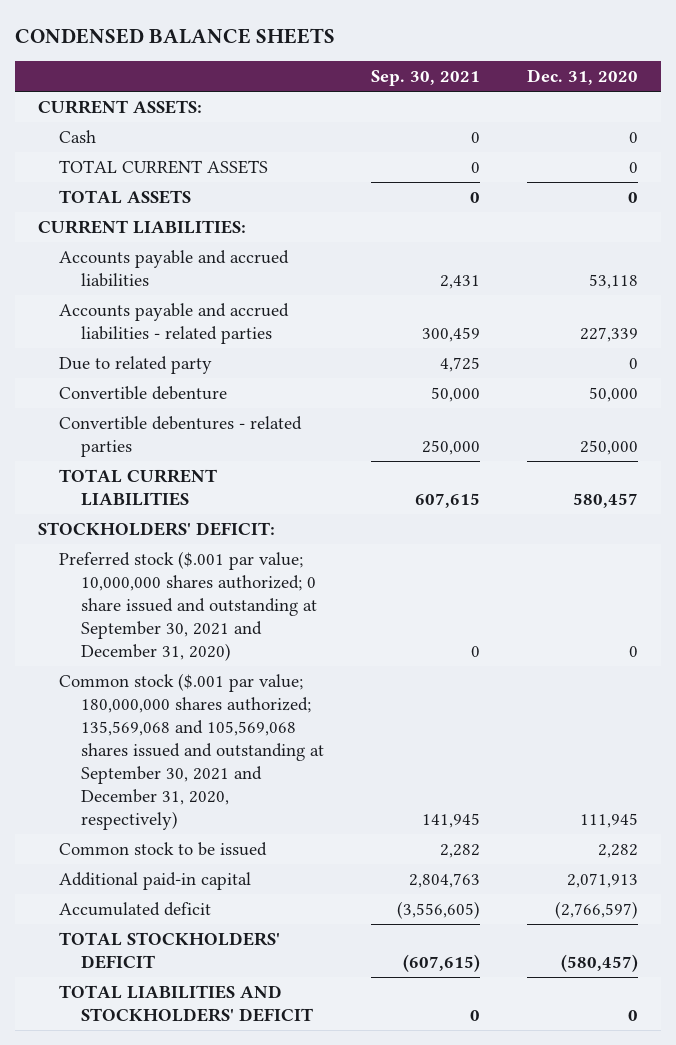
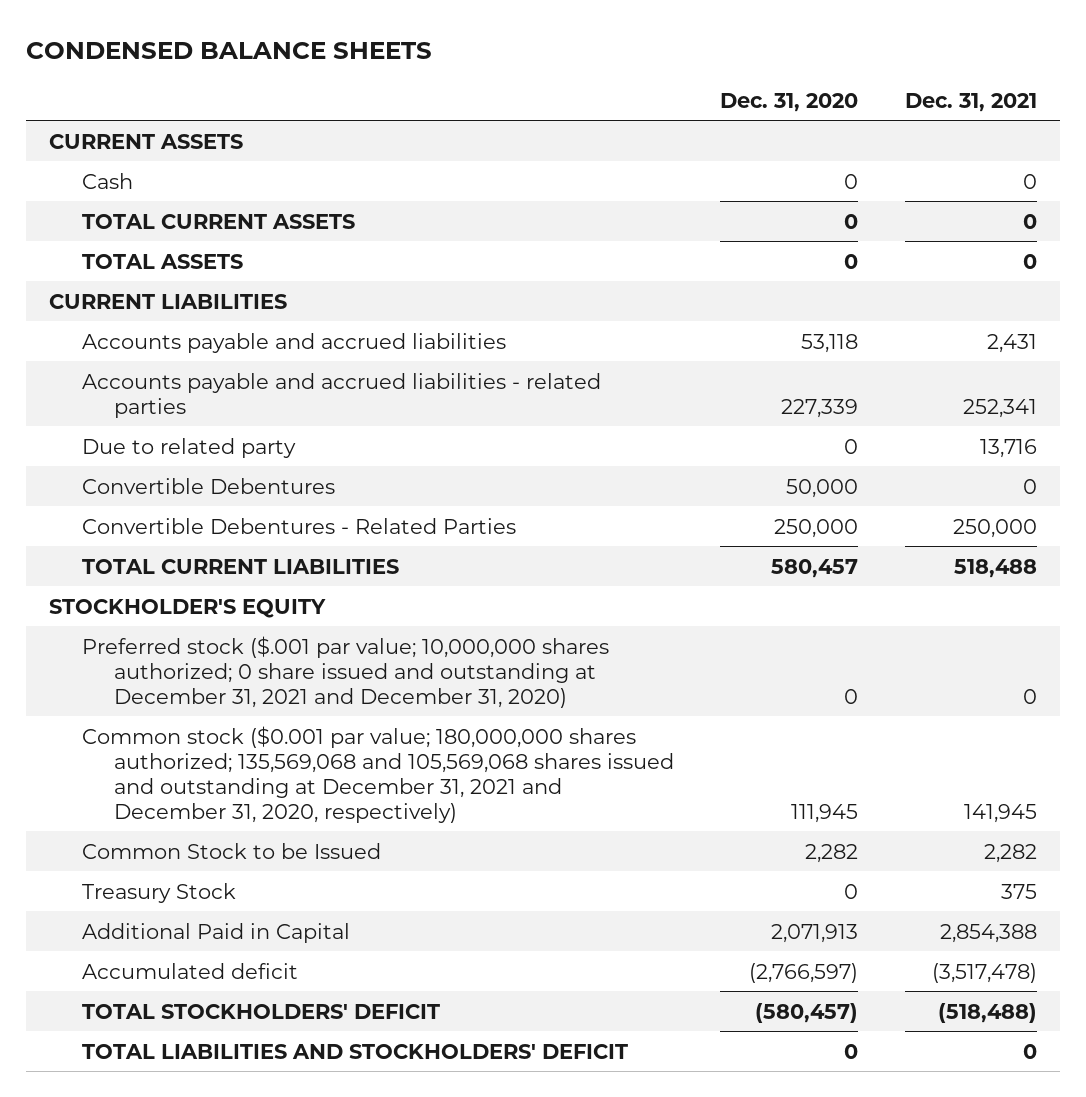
- | Sep. 30, 2021 | Dec. 31, 2020
+ | Dec. 31, 2020 | Dec. 31, 2021
- CURRENT ASSETS:
+ CURRENT ASSETS
- CURRENT LIABILITIES:
+ CURRENT LIABILITIES
- Convertible debenture | 50,000 | 50,000
- Convertible debentures - related parties | 250,000 | 250,000
+ Convertible Debentures | 50,000 | 0
+ Convertible Debentures - Related Parties | 250,000 | 250,000
- STOCKHOLDERS' DEFICIT:
- Preferred stock ($.001 par value; 10,000,000 shares authorized; 0 share issued and outstanding at September 30, 2021 and December 31, 2020) | 0 | 0
- Common stock ($.001 par value; 180,000,000 shares authorized; 135,569,068 and 105,569,068 shares issued and outstanding at September 30, 2021 and December 31, 2020, respectively) | 141,945 | 111,945
- Common stock to be issued | 2,282 | 2,282
- Additional paid-in capital | 2,804,763 | 2,071,913
+ STOCKHOLDER'S EQUITY
+ Preferred stock ($.001 par value; 10,000,000 shares authorized; 0 share issued and outstanding at December 31, 2021 and December 31, 2020) | 0 | 0
+ Common stock ($0.001 par value; 180,000,000 shares authorized; 135,569,068 and 105,569,068 shares issued and outstanding at December 31, 2021 and December 31, 2020, respectively) | 111,945 | 141,945
+ Common Stock to be Issued | 2,282 | 2,282
+ Treasury Stock | 0 | 375
+ Additional Paid in Capital | 2,071,913 | 2,854,388

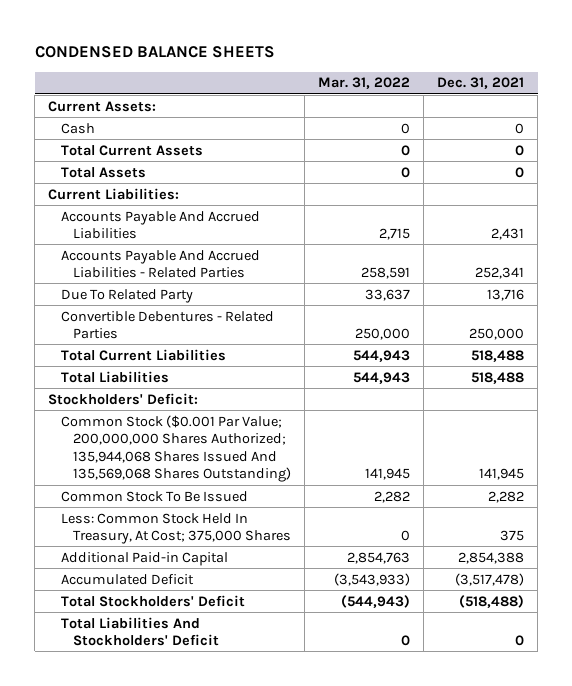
- | Dec. 31, 2020 | Dec. 31, 2021
+ | Mar. 31, 2022 | Dec. 31, 2021
- CURRENT ASSETS
+ Current Assets:
- TOTAL CURRENT ASSETS | 0 | 0
- TOTAL ASSETS | 0 | 0
- CURRENT LIABILITIES
- Accounts payable and accrued liabilities | 53,118 | 2,431
- Accounts payable and accrued liabilities - related parties | 227,339 | 252,341
- Due to related party | 0 | 13,716
- Convertible Debentures | 50,000 | 0
+ Total Current Assets | 0 | 0
+ Total Assets | 0 | 0
+ Current Liabilities:
+ Accounts Payable And Accrued Liabilities | 2,715 | 2,431
+ Accounts Payable And Accrued Liabilities - Related Parties | 258,591 | 252,341
+ Due To Related Party | 33,637 | 13,716
- TOTAL CURRENT LIABILITIES | 580,457 | 518,488
- STOCKHOLDER'S EQUITY
- Preferred stock ($.001 par value; 10,000,000 shares authorized; 0 share issued and outstanding at December 31, 2021 and December 31, 2020) | 0 | 0
- Common stock ($0.001 par value; 180,000,000 shares authorized; 135,569,068 and 105,569,068 shares issued and outstanding at December 31, 2021 and December 31, 2020, respectively) | 111,945 | 141,945
- Common Stock to be Issued | 2,282 | 2,282
- Treasury Stock | 0 | 375
- Additional Paid in Capital | 2,071,913 | 2,854,388
- Accumulated deficit | (2,766,597) | (3,517,478)
- TOTAL STOCKHOLDERS' DEFICIT | (580,457) | (518,488)
- TOTAL LIABILITIES AND STOCKHOLDERS' DEFICIT | 0 | 0
+ Total Current Liabilities | 544,943 | 518,488
+ Total Liabilities | 544,943 | 518,488
+ Stockholders' Deficit:
+ Common Stock ($0.001 Par Value; 200,000,000 Shares Authorized; 135,944,068 Shares Issued And 135,569,068 Shares Outstanding) | 141,945 | 141,945
+ Common Stock To Be Issued | 2,282 | 2,282
+ Less: Common Stock Held In Treasury, At Cost; 375,000 Shares | 0 | 375
+ Additional Paid-in Capital | 2,854,763 | 2,854,388
+ Accumulated Deficit | (3,543,933) | (3,517,478)
+ Total Stockholders' Deficit | (544,943) | (518,488)
+ Total Liabilities And Stockholders' Deficit | 0 | 0

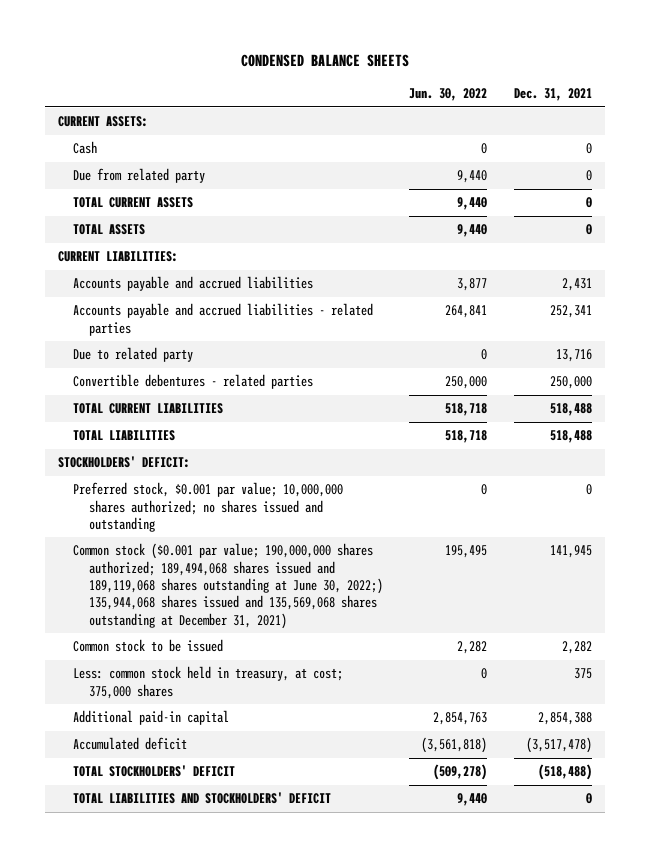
- | Mar. 31, 2022 | Dec. 31, 2021
+ | Jun. 30, 2022 | Dec. 31, 2021
- Current Assets:
+ CURRENT ASSETS:
- Total Current Assets | 0 | 0
- Total Assets | 0 | 0
- Current Liabilities:
- Accounts Payable And Accrued Liabilities | 2,715 | 2,431
- Accounts Payable And Accrued Liabilities - Related Parties | 258,591 | 252,341
- Due To Related Party | 33,637 | 13,716
- Convertible Debentures - Related Parties | 250,000 | 250,000
- Total Current Liabilities | 544,943 | 518,488
- Total Liabilities | 544,943 | 518,488
- Stockholders' Deficit:
- Common Stock ($0.001 Par Value; 200,000,000 Shares Authorized; 135,944,068 Shares Issued And 135,569,068 Shares Outstanding) | 141,945 | 141,945
- Common Stock To Be Issued | 2,282 | 2,282
- Less: Common Stock Held In Treasury, At Cost; 375,000 Shares | 0 | 375
- Additional Paid-in Capital | 2,854,763 | 2,854,388
- Accumulated Deficit | (3,543,933) | (3,517,478)
- Total Stockholders' Deficit | (544,943) | (518,488)
- Total Liabilities And Stockholders' Deficit | 0 | 0
+ Due from related party | 9,440 | 0
+ TOTAL CURRENT ASSETS | 9,440 | 0
+ TOTAL ASSETS | 9,440 | 0
+ CURRENT LIABILITIES:
+ Accounts payable and accrued liabilities | 3,877 | 2,431
+ Accounts payable and accrued liabilities - related parties | 264,841 | 252,341
+ Due to related party | 0 | 13,716
+ Convertible debentures - related parties | 250,000 | 250,000
+ TOTAL CURRENT LIABILITIES | 518,718 | 518,488
+ TOTAL LIABILITIES | 518,718 | 518,488
+ STOCKHOLDERS' DEFICIT:
+ Preferred stock, $0.001 par value; 10,000,000 shares authorized; no shares issued and outstanding | 0 | 0
+ Common stock ($0.001 par value; 190,000,000 shares authorized; 189,494,068 shares issued and 189,119,068 shares outstanding at June 30, 2022;) 135,944,068 shares issued and 135,569,068 shares outstanding at December 31, 2021) | 195,495 | 141,945
+ Common stock to be issued | 2,282 | 2,282
+ Less: common stock held in treasury, at cost; 375,000 shares | 0 | 375
+ Additional paid-in capital | 2,854,763 | 2,854,388
+ Accumulated deficit | (3,561,818) | (3,517,478)
+ TOTAL STOCKHOLDERS' DEFICIT | (509,278) | (518,488)
+ TOTAL LIABILITIES AND STOCKHOLDERS' DEFICIT | 9,440 | 0

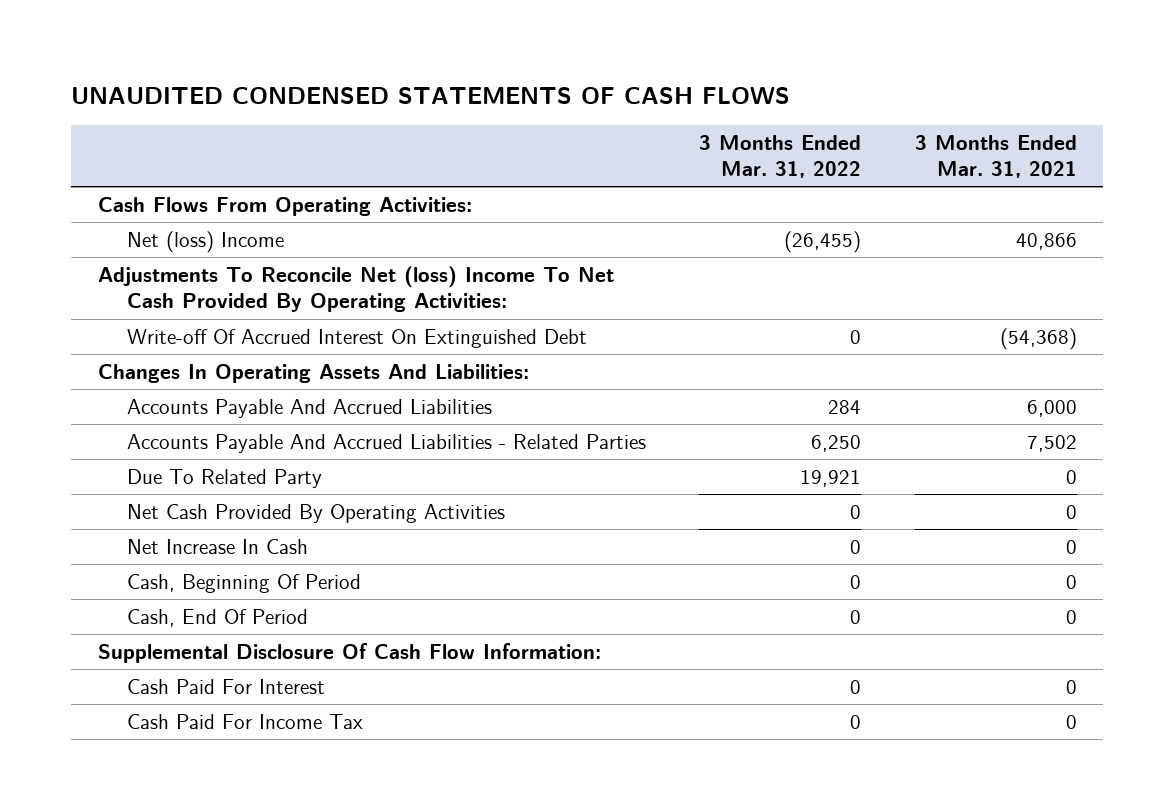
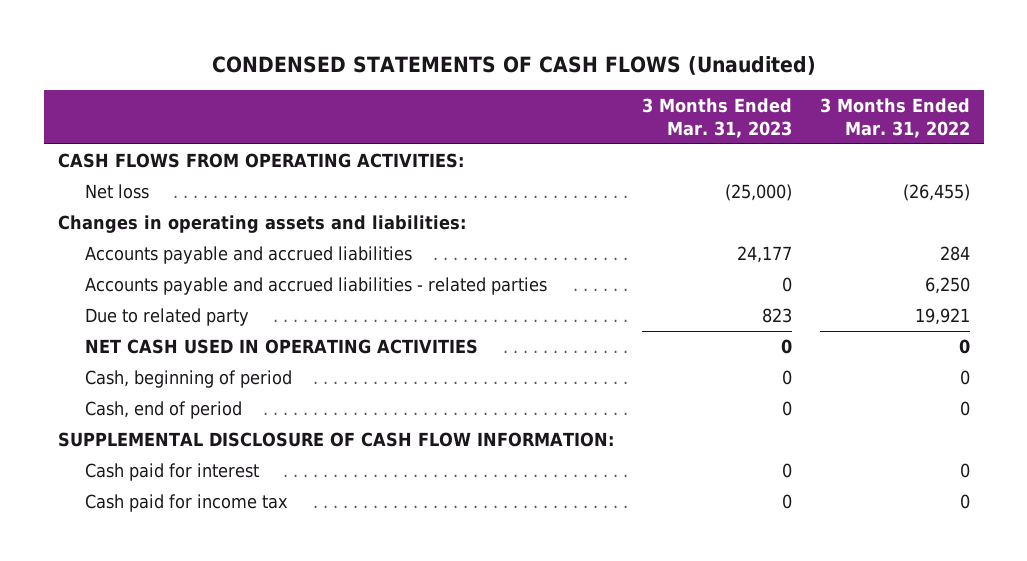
- UNAUDITED CONDENSED STATEMENTS OF CASH FLOWS
+ CONDENSED STATEMENTS OF CASH FLOWS (Unaudited)
- | 3 Months Ended Mar. 31, 2022 | 3 Months Ended Mar. 31, 2021
+ | 3 Months Ended Mar. 31, 2023 | 3 Months Ended Mar. 31, 2022
- Cash Flows From Operating Activities:
- Net (loss) Income | (26,455) | 40,866
- Adjustments To Reconcile Net (loss) Income To Net Cash Provided By Operating Activities:
- Write-off Of Accrued Interest On Extinguished Debt | 0 | (54,368)
- Changes In Operating Assets And Liabilities:
- Accounts Payable And Accrued Liabilities | 284 | 6,000
- Accounts Payable And Accrued Liabilities - Related Parties | 6,250 | 7,502
- Due To Related Party | 19,921 | 0
- Net Cash Provided By Operating Activities | 0 | 0
- Net Increase In Cash | 0 | 0
- Cash, Beginning Of Period | 0 | 0
- Cash, End Of Period | 0 | 0
- Supplemental Disclosure Of Cash Flow Information:
- Cash Paid For Interest | 0 | 0
- Cash Paid For Income Tax | 0 | 0
+ CASH FLOWS FROM OPERATING ACTIVITIES:
+ Net loss | (25,000) | (26,455)
+ Changes in operating assets and liabilities:
+ Accounts payable and accrued liabilities | 24,177 | 284
+ Accounts payable and accrued liabilities - related parties | 0 | 6,250
+ Due to related party | 823 | 19,921
+ NET CASH USED IN OPERATING ACTIVITIES | 0 | 0
+ Cash, beginning of period | 0 | 0
+ Cash, end of period | 0 | 0
+ SUPPLEMENTAL DISCLOSURE OF CASH FLOW INFORMATION:
+ Cash paid for interest | 0 | 0
+ Cash paid for income tax | 0 | 0

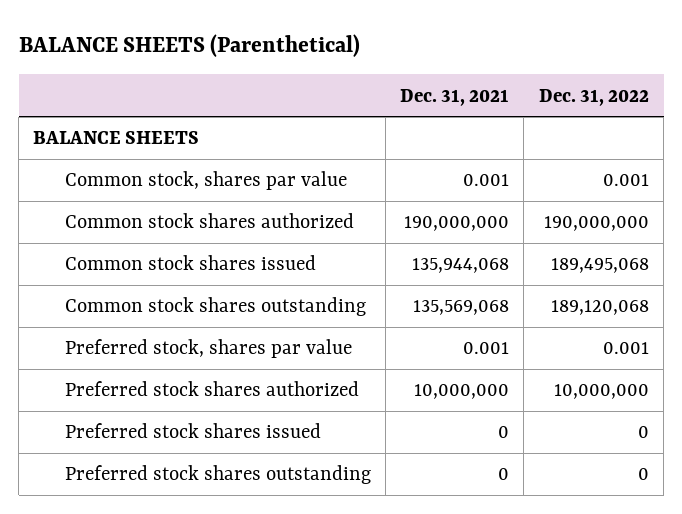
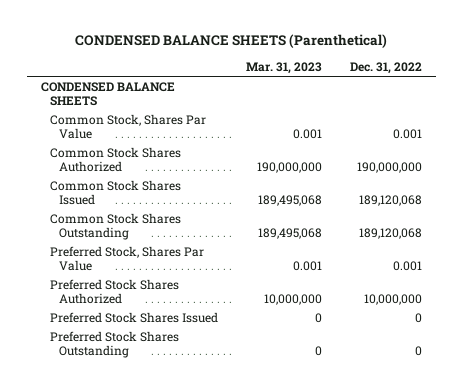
- BALANCE SHEETS (Parenthetical)
+ CONDENSED BALANCE SHEETS (Parenthetical)
- | Dec. 31, 2021 | Dec. 31, 2022
+ | Mar. 31, 2023 | Dec. 31, 2022
- BALANCE SHEETS
- Common stock, shares par value | 0.001 | 0.001
- Common stock shares authorized | 190,000,000 | 190,000,000
- Common stock shares issued | 135,944,068 | 189,495,068
- Common stock shares outstanding | 135,569,068 | 189,120,068
- Preferred stock, shares par value | 0.001 | 0.001
- Preferred stock shares authorized | 10,000,000 | 10,000,000
- Preferred stock shares issued | 0 | 0
- Preferred stock shares outstanding | 0 | 0
+ CONDENSED BALANCE SHEETS
+ Common Stock, Shares Par Value | 0.001 | 0.001
+ Common Stock Shares Authorized | 190,000,000 | 190,000,000
+ Common Stock Shares Issued | 189,495,068 | 189,120,068
+ Common Stock Shares Outstanding | 189,495,068 | 189,120,068
+ Preferred Stock, Shares Par Value | 0.001 | 0.001
+ Preferred Stock Shares Authorized | 10,000,000 | 10,000,000
+ Preferred Stock Shares Issued | 0 | 0
+ Preferred Stock Shares Outstanding | 0 | 0

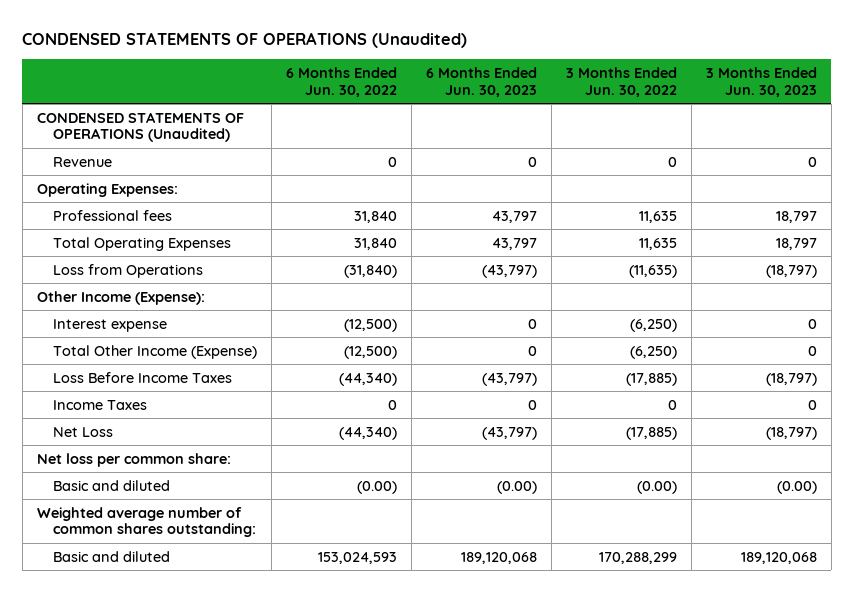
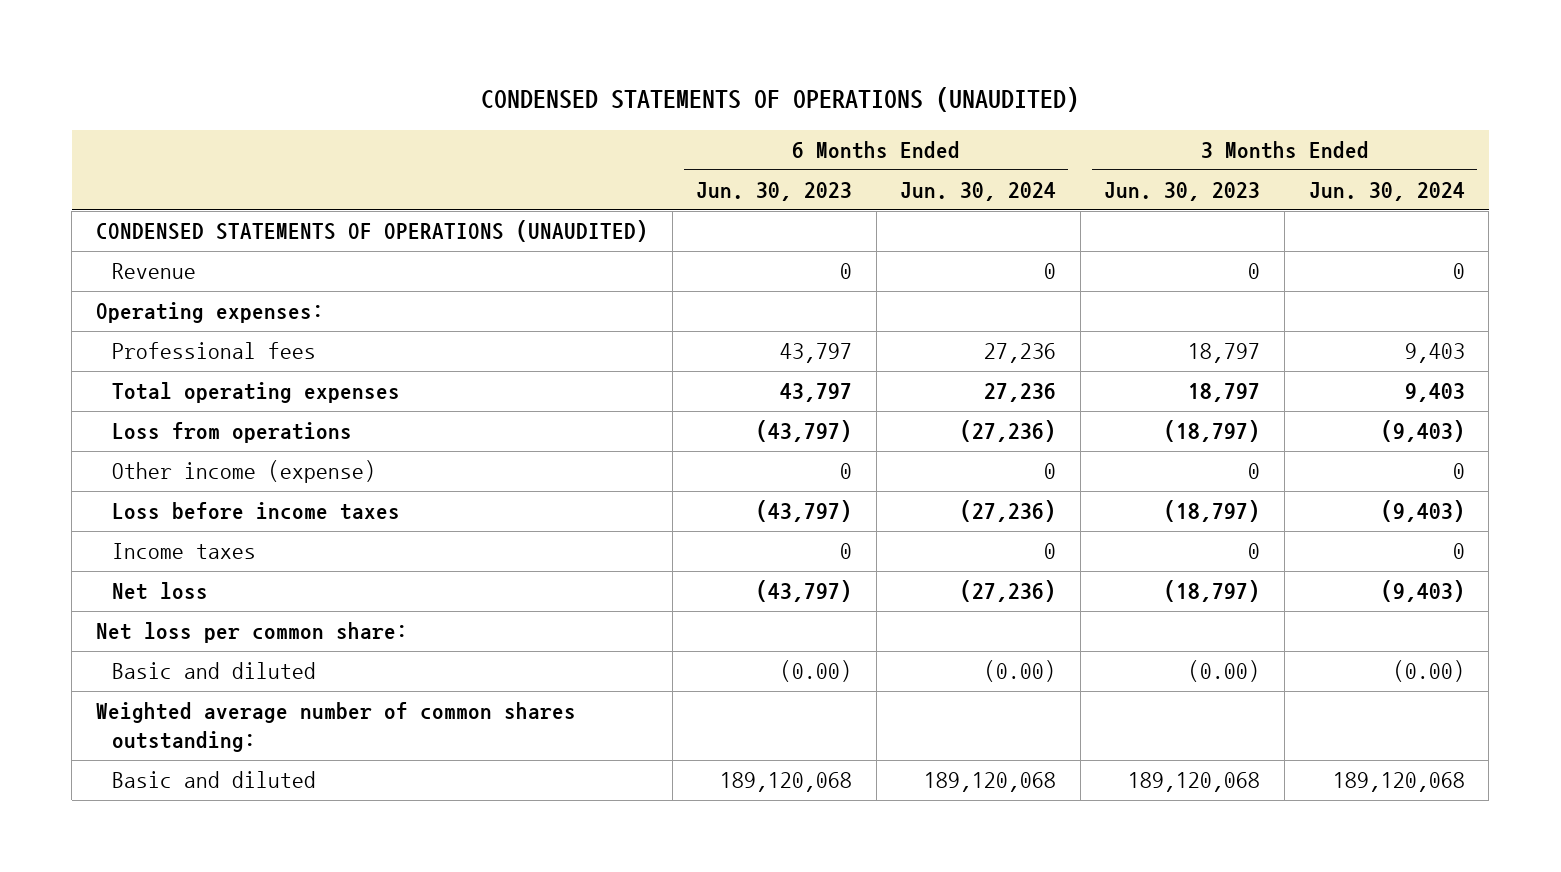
- CONDENSED STATEMENTS OF OPERATIONS (Unaudited)
+ CONDENSED STATEMENTS OF OPERATIONS (UNAUDITED)
- | 6 Months Ended Jun. 30, 2022 | 6 Months Ended Jun. 30, 2023 | 3 Months Ended Jun. 30, 2022 | 3 Months Ended Jun. 30, 2023
+ | 6 Months Ended Jun. 30, 2023 | 6 Months Ended Jun. 30, 2024 | 3 Months Ended Jun. 30, 2023 | 3 Months Ended Jun. 30, 2024
- CONDENSED STATEMENTS OF OPERATIONS (Unaudited)
+ CONDENSED STATEMENTS OF OPERATIONS (UNAUDITED)
- Operating Expenses:
+ Operating expenses:
- Total Operating Expenses | 31,840 | 43,797 | 11,635 | 18,797
- Loss from Operations | (31,840) | (43,797) | (11,635) | (18,797)
- Other Income (Expense):
- Interest expense | (12,500) | 0 | (6,250) | 0
- Total Other Income (Expense) | (12,500) | 0 | (6,250) | 0
- Loss Before Income Taxes | (44,340) | (43,797) | (17,885) | (18,797)
- Income Taxes | 0 | 0 | 0 | 0
- Net Loss | (44,340) | (43,797) | (17,885) | (18,797)
+ Total operating expenses | 43,797 | 27,236 | 18,797 | 9,403
+ Loss from operations | (43,797) | (27,236) | (18,797) | (9,403)
+ Other income (expense) | 0 | 0 | 0 | 0
+ Loss before income taxes | (43,797) | (27,236) | (18,797) | (9,403)
+ Income taxes | 0 | 0 | 0 | 0
+ Net loss | (43,797) | (27,236) | (18,797) | (9,403)

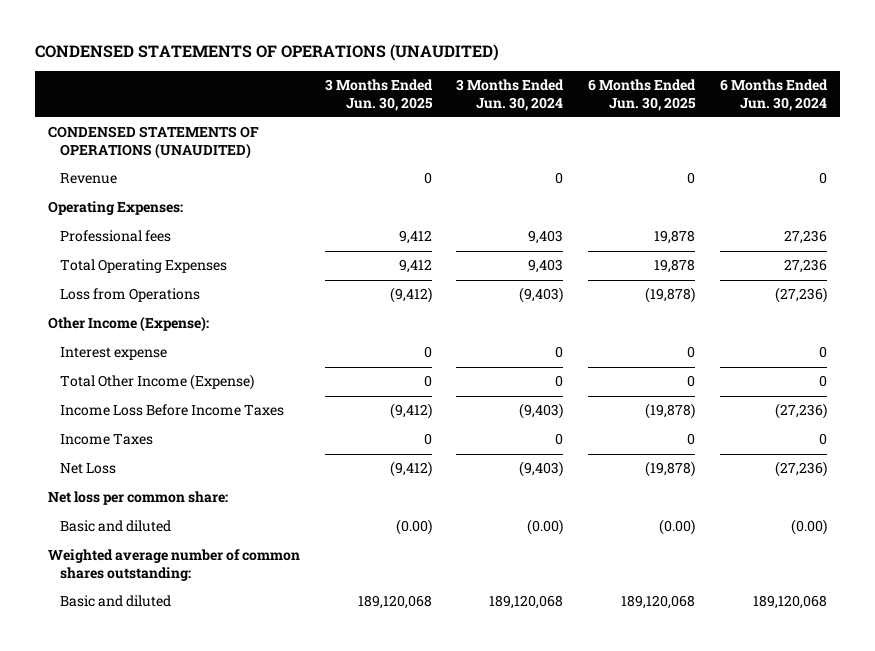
- | 6 Months Ended Jun. 30, 2023 | 6 Months Ended Jun. 30, 2024 | 3 Months Ended Jun. 30, 2023 | 3 Months Ended Jun. 30, 2024
+ | 3 Months Ended Jun. 30, 2025 | 3 Months Ended Jun. 30, 2024 | 6 Months Ended Jun. 30, 2025 | 6 Months Ended Jun. 30, 2024
- Operating expenses:
+ Operating Expenses:
- Total operating expenses | 43,797 | 27,236 | 18,797 | 9,403
- Loss from operations | (43,797) | (27,236) | (18,797) | (9,403)
- Other income (expense) | 0 | 0 | 0 | 0
- Loss before income taxes | (43,797) | (27,236) | (18,797) | (9,403)
- Income taxes | 0 | 0 | 0 | 0
- Net loss | (43,797) | (27,236) | (18,797) | (9,403)
+ Total Operating Expenses | 9,412 | 9,403 | 19,878 | 27,236
+ Loss from Operations | (9,412) | (9,403) | (19,878) | (27,236)
+ Other Income (Expense):
+ Interest expense | 0 | 0 | 0 | 0
+ Total Other Income (Expense) | 0 | 0 | 0 | 0
+ Income Loss Before Income Taxes | (9,412) | (9,403) | (19,878) | (27,236)
+ Income Taxes | 0 | 0 | 0 | 0
+ Net Loss | (9,412) | (9,403) | (19,878) | (27,236)

